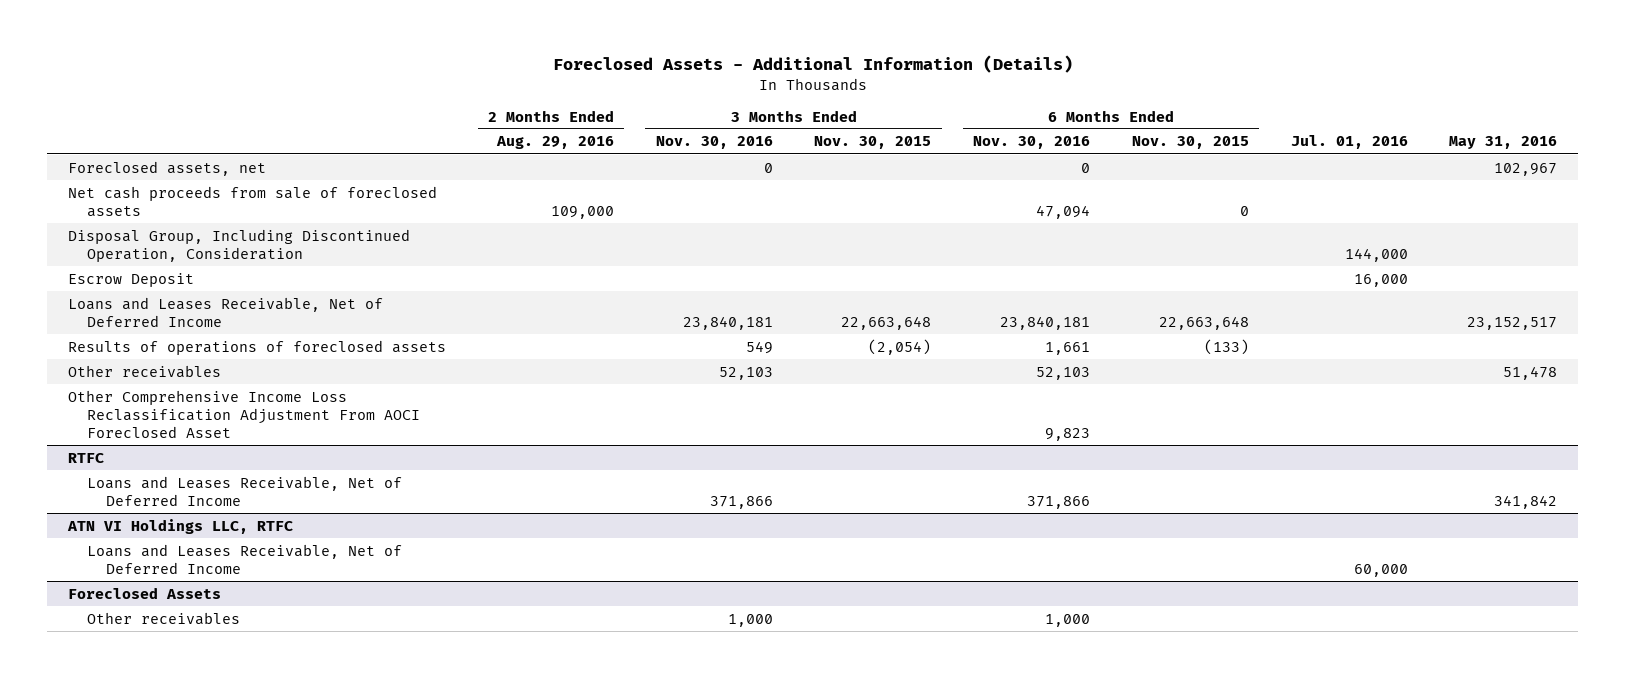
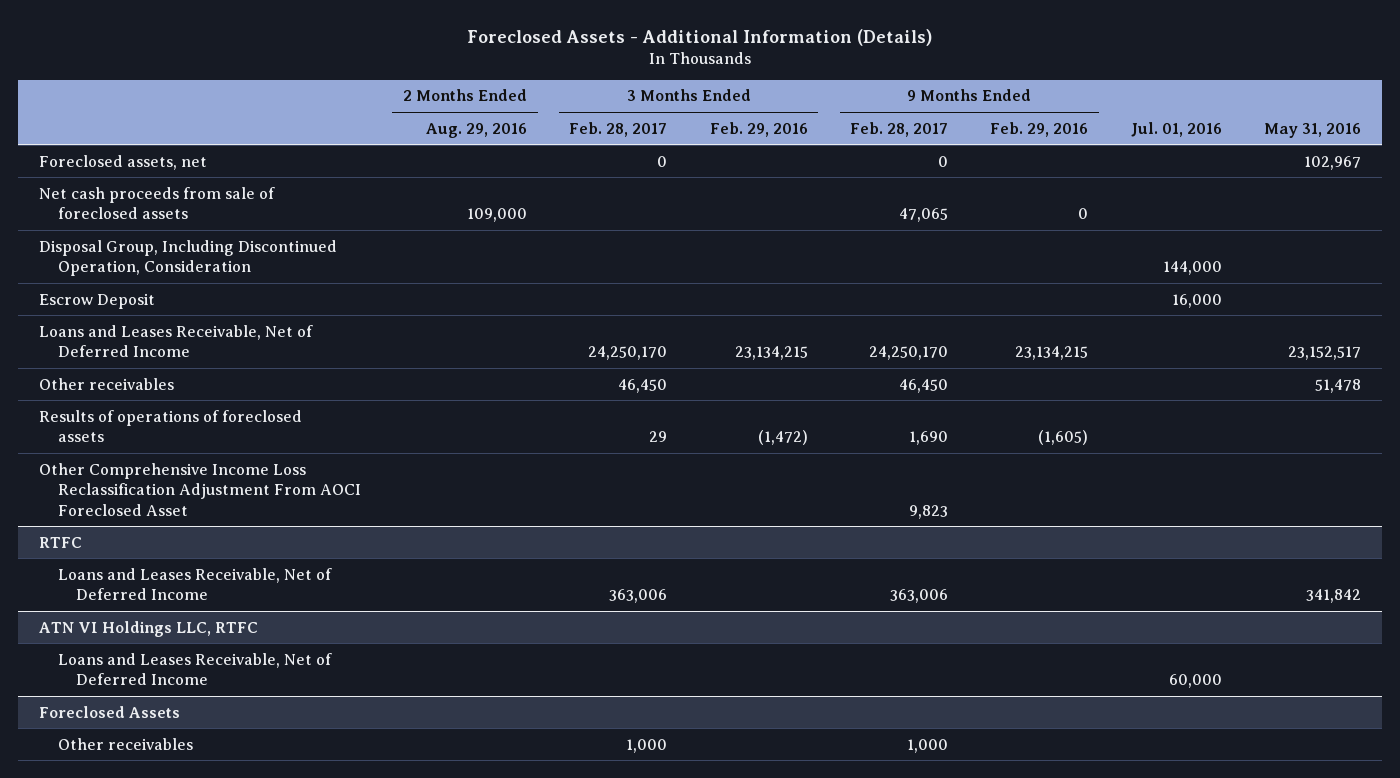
- | 2 Months Ended Aug. 29, 2016 | 3 Months Ended Nov. 30, 2016 | 3 Months Ended Nov. 30, 2015 | 6 Months Ended Nov. 30, 2016 | 6 Months Ended Nov. 30, 2015 | Jul. 01, 2016 | May 31, 2016
+ | 2 Months Ended Aug. 29, 2016 | 3 Months Ended Feb. 28, 2017 | 3 Months Ended Feb. 29, 2016 | 9 Months Ended Feb. 28, 2017 | 9 Months Ended Feb. 29, 2016 | Jul. 01, 2016 | May 31, 2016
moved down: Results of operations of foreclosed assets | | 29 | (1,472) | 1,690 | (1,605) | |

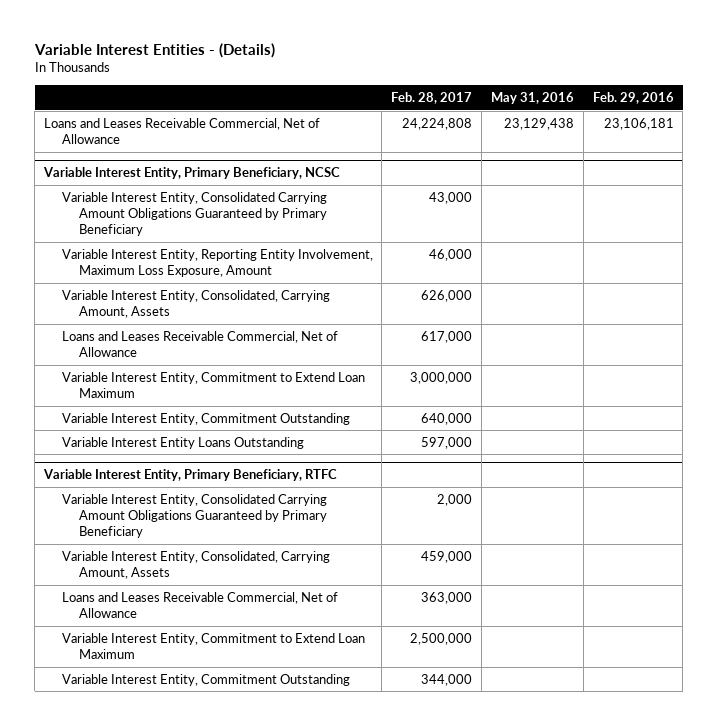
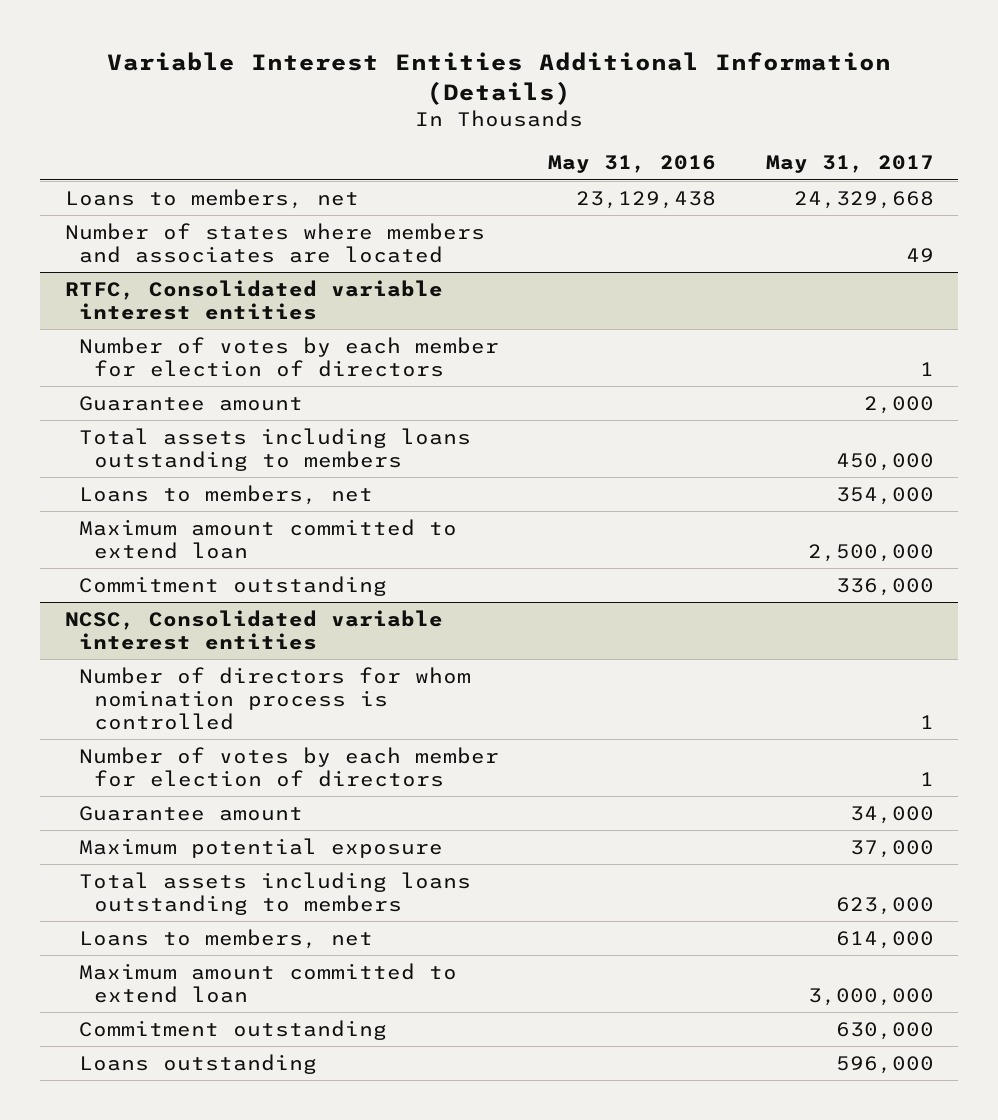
- Variable Interest Entities - (Details)
+ Variable Interest Entities Additional Information (Details)
- | Feb. 28, 2017 | May 31, 2016 | Feb. 29, 2016
+ | May 31, 2016 | May 31, 2017
- Loans and Leases Receivable Commercial, Net of Allowance | 24,224,808 | 23,129,438 | 23,106,181
- Variable Interest Entity, Primary Beneficiary, NCSC
- Variable Interest Entity, Consolidated Carrying Amount Obligations Guaranteed by Primary Beneficiary | 43,000 | |
- Variable Interest Entity, Reporting Entity Involvement, Maximum Loss Exposure, Amount | 46,000 | |
- Variable Interest Entity, Consolidated, Carrying Amount, Assets | 626,000 | |
- Loans and Leases Receivable Commercial, Net of Allowance | 617,000 | |
- Variable Interest Entity, Commitment to Extend Loan Maximum | 3,000,000 | |
- Variable Interest Entity, Commitment Outstanding | 640,000 | |
- Variable Interest Entity Loans Outstanding | 597,000 | |
- Variable Interest Entity, Primary Beneficiary, RTFC
- Variable Interest Entity, Consolidated Carrying Amount Obligations Guaranteed by Primary Beneficiary | 2,000 | |
- Variable Interest Entity, Consolidated, Carrying Amount, Assets | 459,000 | |
- Loans and Leases Receivable Commercial, Net of Allowance | 363,000 | |
- Variable Interest Entity, Commitment to Extend Loan Maximum | 2,500,000 | |
- Variable Interest Entity, Commitment Outstanding | 344,000 | |
+ Loans to members, net | 23,129,438 | 24,329,668
+ Number of states where members and associates are located | | 49
+ RTFC, Consolidated variable interest entities
+ Number of votes by each member for election of directors | | 1
+ Guarantee amount | | 2,000
+ Total assets including loans outstanding to members | | 450,000
+ Loans to members, net | | 354,000
+ Maximum amount committed to extend loan | | 2,500,000
+ Commitment outstanding | | 336,000
+ NCSC, Consolidated variable interest entities
+ Number of directors for whom nomination process is controlled | | 1
+ Number of votes by each member for election of directors | | 1
+ Guarantee amount | | 34,000
+ Maximum potential exposure | | 37,000
+ Total assets including loans outstanding to members | | 623,000
+ Loans to members, net | | 614,000
+ Maximum amount committed to extend loan | | 3,000,000
+ Commitment outstanding | | 630,000
+ Loans outstanding | | 596,000

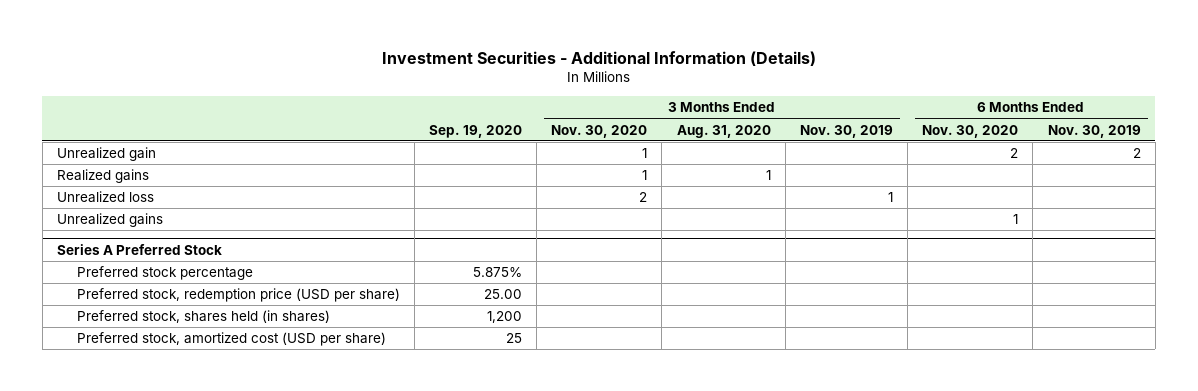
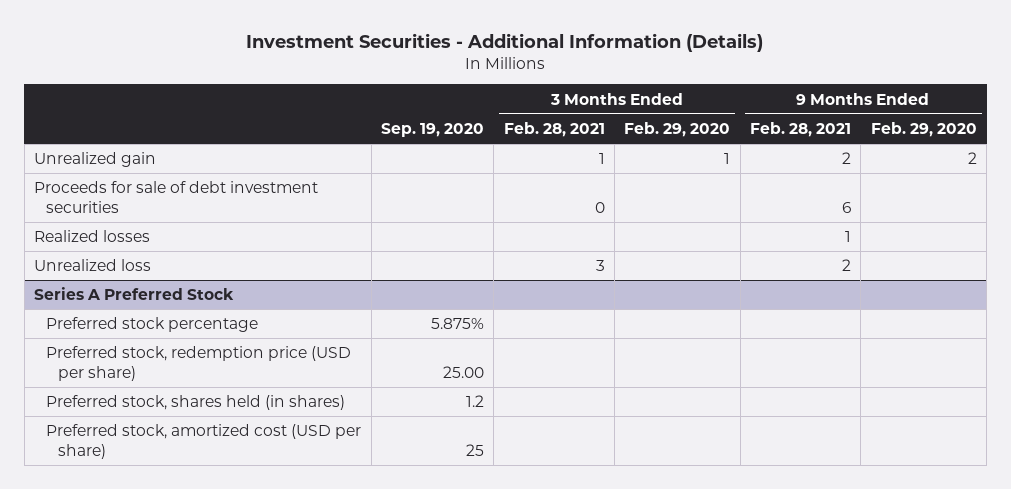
- | Sep. 19, 2020 | 3 Months Ended Nov. 30, 2020 | 3 Months Ended Aug. 31, 2020 | 3 Months Ended Nov. 30, 2019 | 6 Months Ended Nov. 30, 2020 | 6 Months Ended Nov. 30, 2019
+ | Sep. 19, 2020 | 3 Months Ended Feb. 28, 2021 | 3 Months Ended Feb. 29, 2020 | 9 Months Ended Feb. 28, 2021 | 9 Months Ended Feb. 29, 2020
- Realized gains | | 1 | 1 | | |
+ Proceeds for sale of debt investment securities | | 0 | | 6 |
+ Realized losses | | | | 1 |
- Unrealized gains | | | | | 1 |
@ Series A Preferred Stock
- Preferred stock, shares held (in shares) | 1,200 | | | | |
+ Preferred stock, shares held (in shares) | 1.2 | | | |

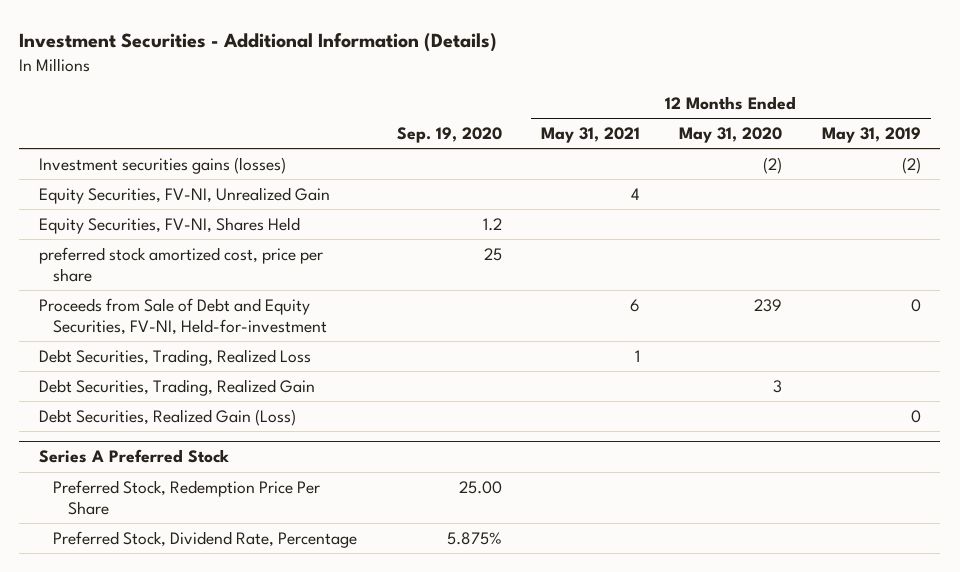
- | Sep. 19, 2020 | 3 Months Ended Feb. 28, 2021 | 3 Months Ended Feb. 29, 2020 | 9 Months Ended Feb. 28, 2021 | 9 Months Ended Feb. 29, 2020
+ | Sep. 19, 2020 | 12 Months Ended May 31, 2021 | 12 Months Ended May 31, 2020 | 12 Months Ended May 31, 2019
- Unrealized gain | | 1 | 1 | 2 | 2
- Proceeds for sale of debt investment securities | | 0 | | 6 |
- Realized losses | | | | 1 |
- Unrealized loss | | 3 | | 2 |
+ Investment securities gains (losses) | | | (2) | (2)
+ Equity Securities, FV-NI, Unrealized Gain | | 4 | |
+ Equity Securities, FV-NI, Shares Held | 1.2 | | |
+ preferred stock amortized cost, price per share | 25 | | |
+ Proceeds from Sale of Debt and Equity Securities, FV-NI, Held-for-investment | | 6 | 239 | 0
+ Debt Securities, Trading, Realized Loss | | 1 | |
+ Debt Securities, Trading, Realized Gain | | | 3 |
+ Debt Securities, Realized Gain (Loss) | | | | 0
@ Series A Preferred Stock
- Preferred stock percentage | 5.875% | | | |
- Preferred stock, redemption price (USD per share) | 25.00 | | | |
- Preferred stock, shares held (in shares) | 1.2 | | | |
- Preferred stock, amortized cost (USD per share) | 25 | | | |
+ Preferred Stock, Redemption Price Per Share | 25.00 | | |
+ Preferred Stock, Dividend Rate, Percentage | 5.875% | | |

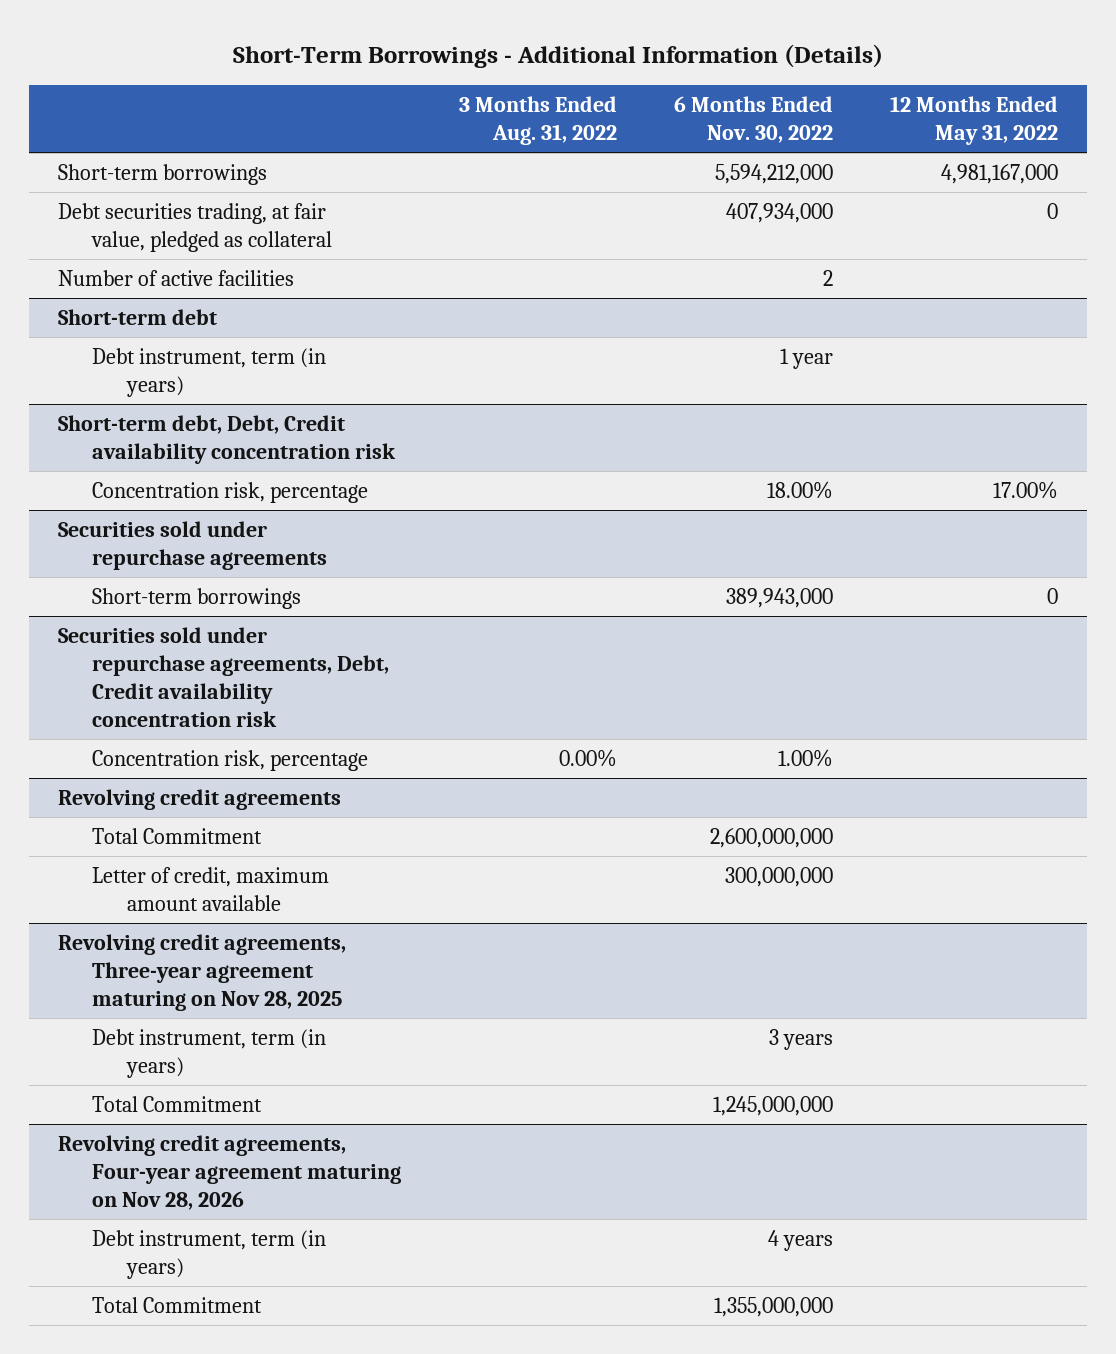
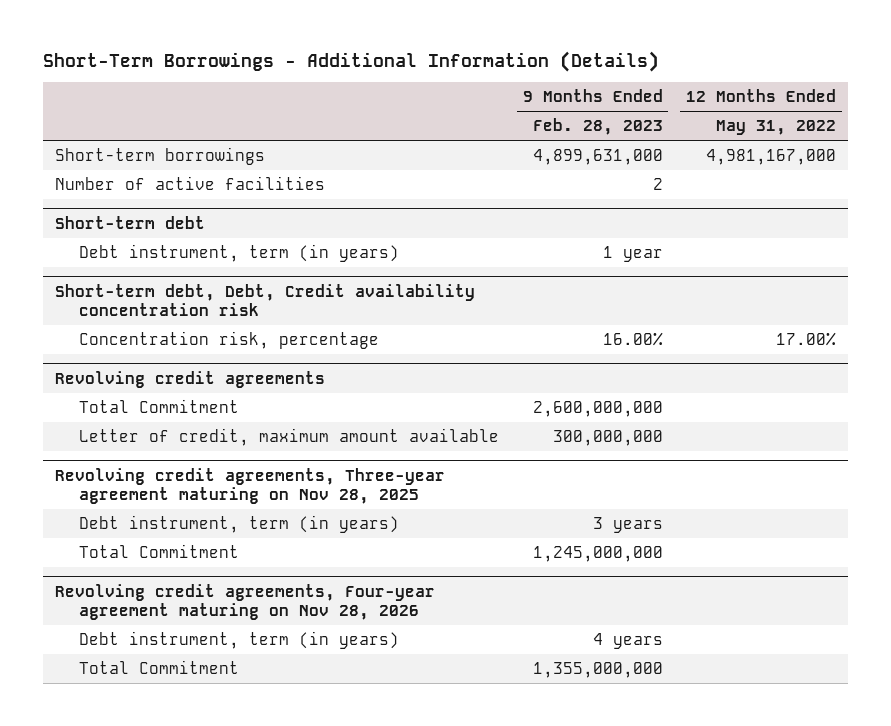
- | 3 Months Ended Aug. 31, 2022 | 6 Months Ended Nov. 30, 2022 | 12 Months Ended May 31, 2022
+ | 9 Months Ended Feb. 28, 2023 | 12 Months Ended May 31, 2022
- Debt securities trading, at fair value, pledged as collateral | | 407,934,000 | 0
- Securities sold under repurchase agreements
- Short-term borrowings | | 389,943,000 | 0
- Securities sold under repurchase agreements, Debt, Credit availability concentration risk
- Concentration risk, percentage | 0.00% | 1.00% |

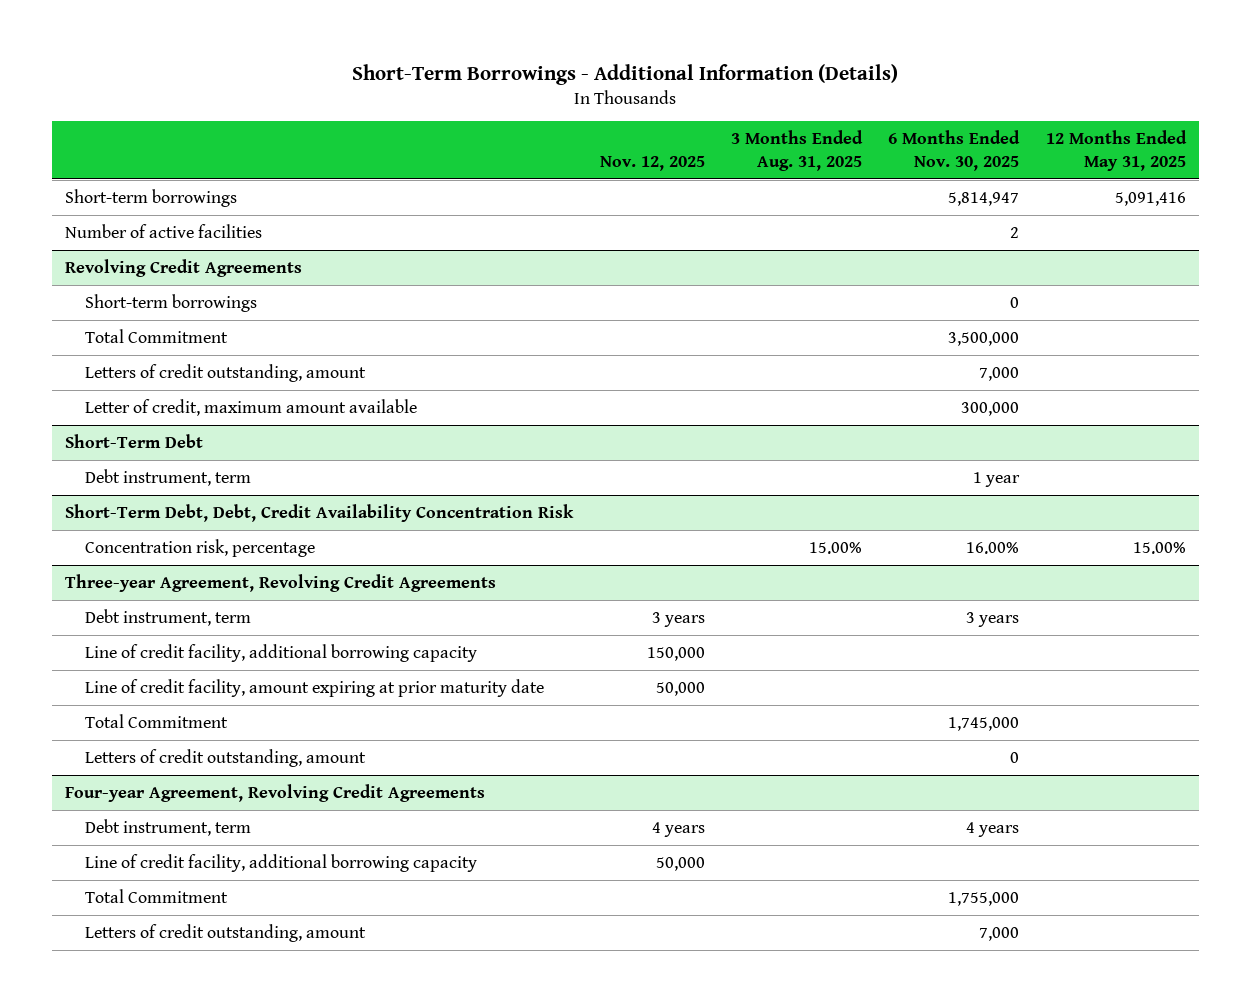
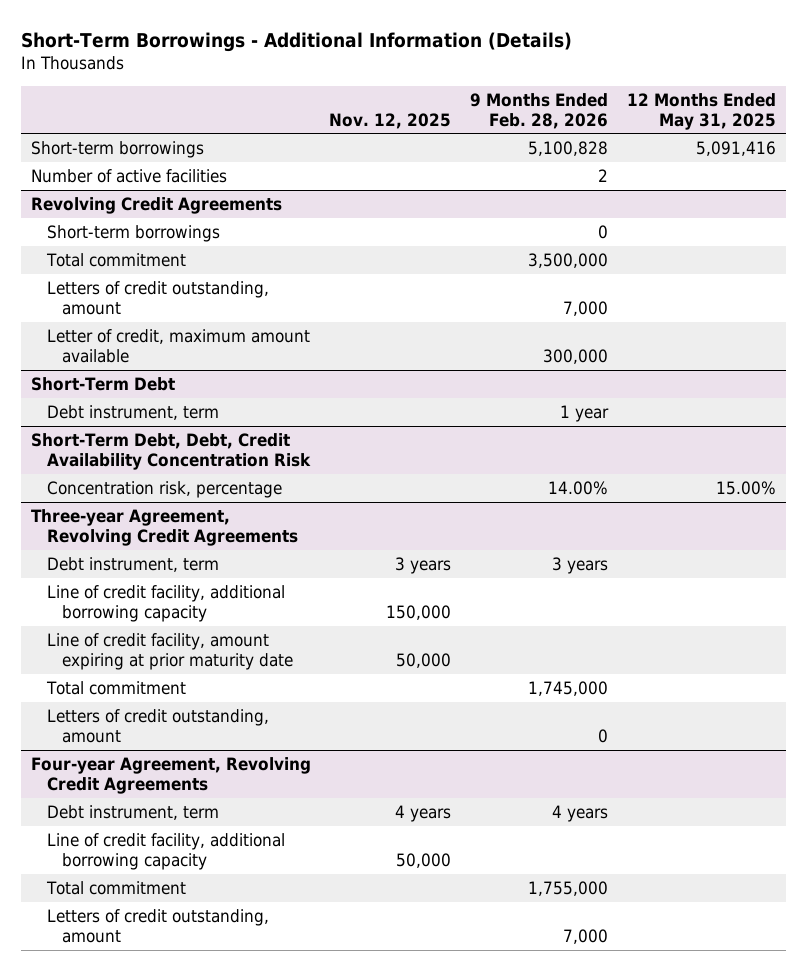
- | Nov. 12, 2025 | 3 Months Ended Aug. 31, 2025 | 6 Months Ended Nov. 30, 2025 | 12 Months Ended May 31, 2025
+ | Nov. 12, 2025 | 9 Months Ended Feb. 28, 2026 | 12 Months Ended May 31, 2025
@ Revolving Credit Agreements
- Total Commitment | | | 3,500,000 |
+ Total commitment | | 3,500,000 |
@ Three-year Agreement, Revolving Credit Agreements
- Total Commitment | | | 1,745,000 |
+ Total commitment | | 1,745,000 |
@ Four-year Agreement, Revolving Credit Agreements
- Total Commitment | | | 1,755,000 |
+ Total commitment | | 1,755,000 |

